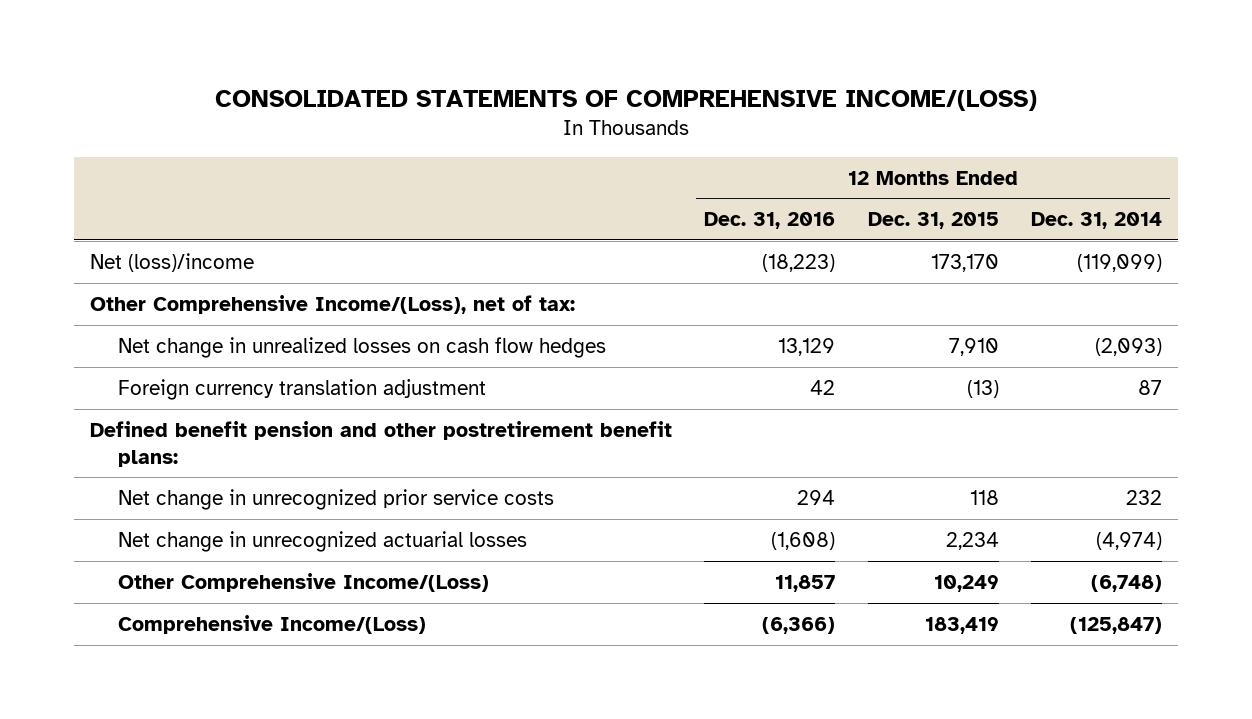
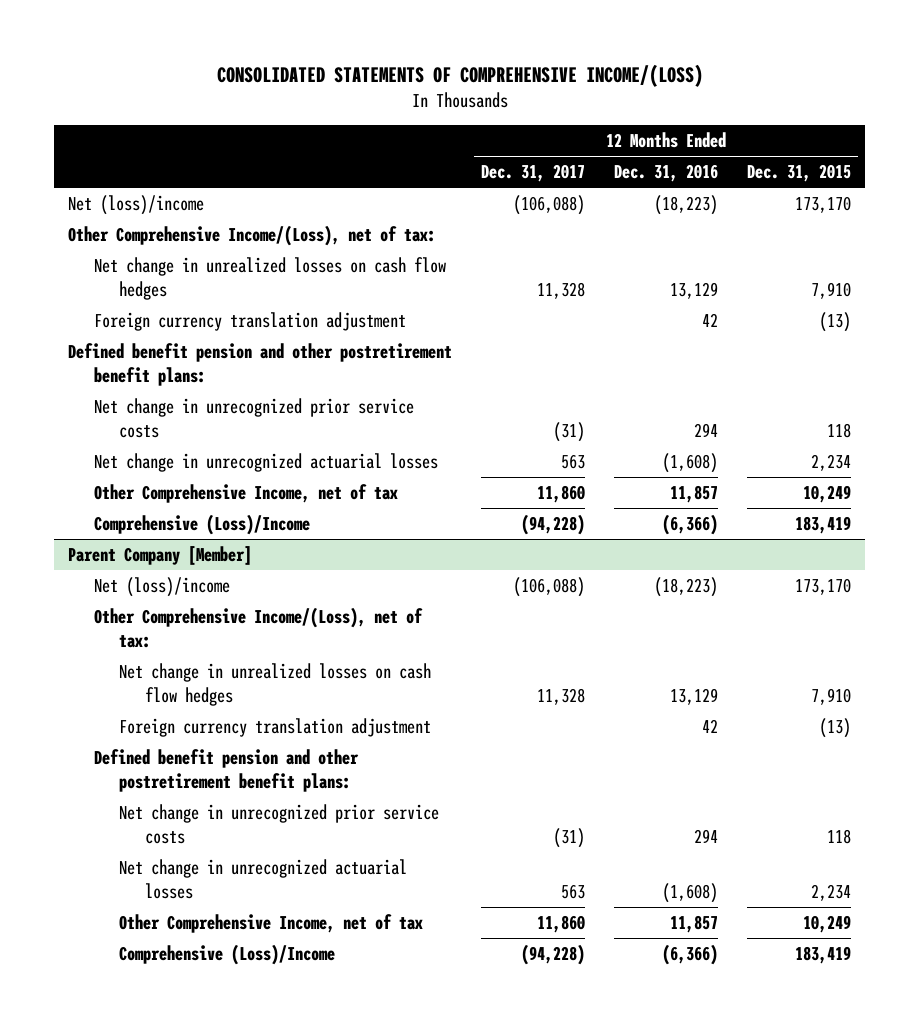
- | 12 Months Ended Dec. 31, 2016 | 12 Months Ended Dec. 31, 2015 | 12 Months Ended Dec. 31, 2014
+ | 12 Months Ended Dec. 31, 2017 | 12 Months Ended Dec. 31, 2016 | 12 Months Ended Dec. 31, 2015
- Other Comprehensive Income/(Loss) | 11,857 | 10,249 | (6,748)
- Comprehensive Income/(Loss) | (6,366) | 183,419 | (125,847)
+ Other Comprehensive Income, net of tax | 11,860 | 11,857 | 10,249
+ Comprehensive (Loss)/Income | (94,228) | (6,366) | 183,419
+ Parent Company [Member]
+ Net (loss)/income | (106,088) | (18,223) | 173,170
+ Other Comprehensive Income/(Loss), net of tax:
+ Net change in unrealized losses on cash flow hedges | 11,328 | 13,129 | 7,910
+ Foreign currency translation adjustment | | 42 | (13)
+ Defined benefit pension and other postretirement benefit plans:
+ Net change in unrecognized prior service costs | (31) | 294 | 118
+ Net change in unrecognized actuarial losses | 563 | (1,608) | 2,234
+ Other Comprehensive Income, net of tax | 11,860 | 11,857 | 10,249
+ Comprehensive (Loss)/Income | (94,228) | (6,366) | 183,419

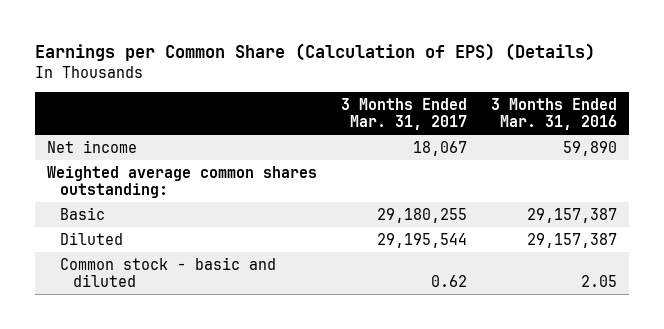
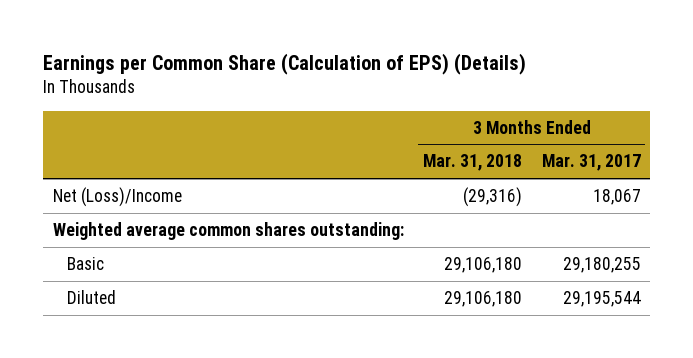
- | 3 Months Ended Mar. 31, 2017 | 3 Months Ended Mar. 31, 2016
+ | 3 Months Ended Mar. 31, 2018 | 3 Months Ended Mar. 31, 2017
- Net income | 18,067 | 59,890
+ Net (Loss)/Income | (29,316) | 18,067
- Common stock - basic and diluted | 0.62 | 2.05

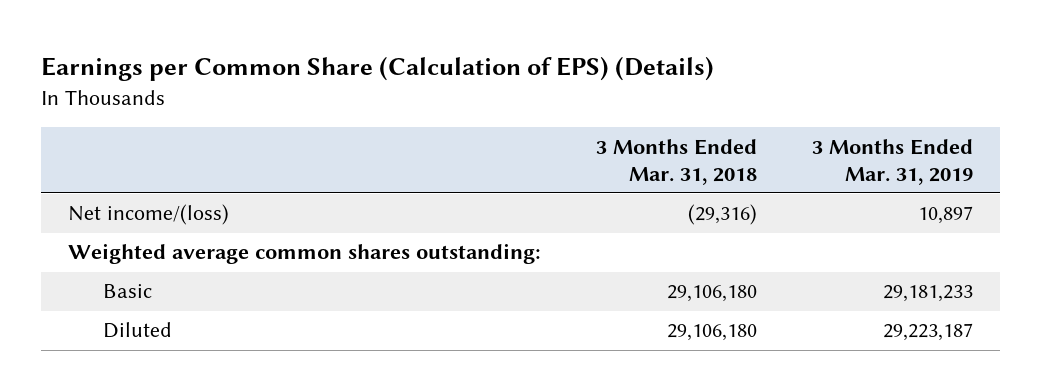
- | 3 Months Ended Mar. 31, 2018 | 3 Months Ended Mar. 31, 2017
+ | 3 Months Ended Mar. 31, 2018 | 3 Months Ended Mar. 31, 2019
- Net (Loss)/Income | (29,316) | 18,067
+ Net income/(loss) | (29,316) | 10,897

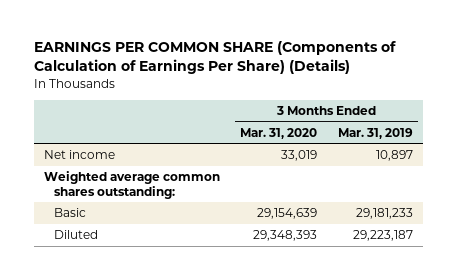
- Earnings per Common Share (Calculation of EPS) (Details)
+ EARNINGS PER COMMON SHARE (Components of Calculation of Earnings Per Share) (Details)
- | 3 Months Ended Mar. 31, 2018 | 3 Months Ended Mar. 31, 2019
+ | 3 Months Ended Mar. 31, 2020 | 3 Months Ended Mar. 31, 2019
- Net income/(loss) | (29,316) | 10,897
+ Net income | 33,019 | 10,897

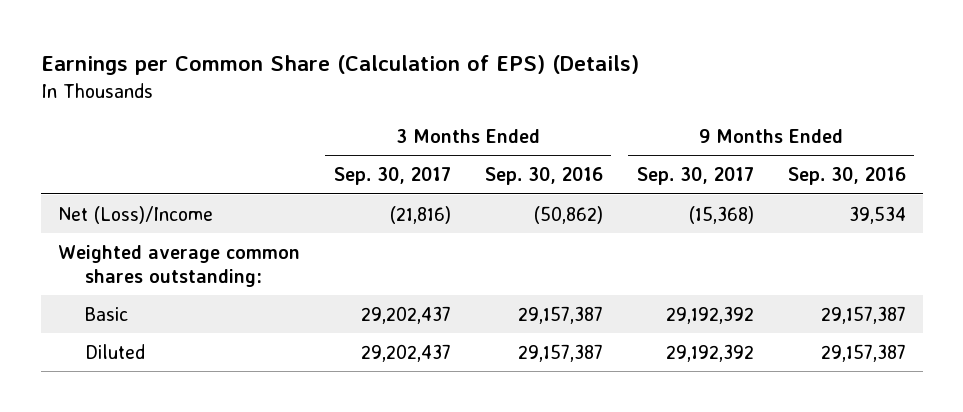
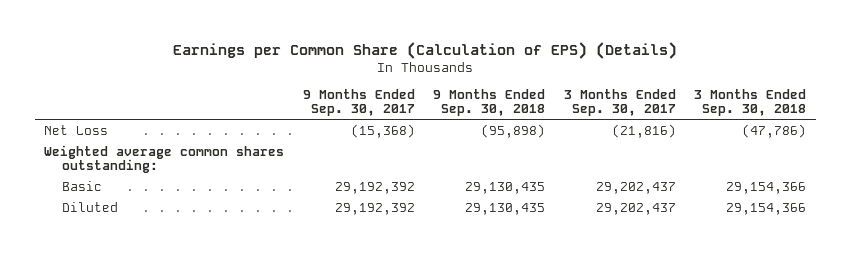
- | 3 Months Ended Sep. 30, 2017 | 3 Months Ended Sep. 30, 2016 | 9 Months Ended Sep. 30, 2017 | 9 Months Ended Sep. 30, 2016
+ | 9 Months Ended Sep. 30, 2017 | 9 Months Ended Sep. 30, 2018 | 3 Months Ended Sep. 30, 2017 | 3 Months Ended Sep. 30, 2018
- Net (Loss)/Income | (21,816) | (50,862) | (15,368) | 39,534
+ Net Loss | (15,368) | (95,898) | (21,816) | (47,786)

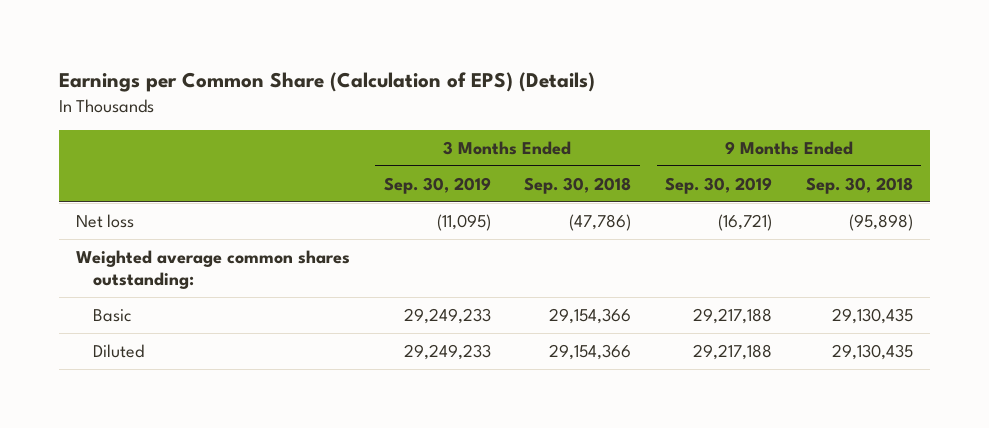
- | 9 Months Ended Sep. 30, 2017 | 9 Months Ended Sep. 30, 2018 | 3 Months Ended Sep. 30, 2017 | 3 Months Ended Sep. 30, 2018
+ | 3 Months Ended Sep. 30, 2019 | 3 Months Ended Sep. 30, 2018 | 9 Months Ended Sep. 30, 2019 | 9 Months Ended Sep. 30, 2018
- Net Loss | (15,368) | (95,898) | (21,816) | (47,786)
+ Net loss | (11,095) | (47,786) | (16,721) | (95,898)

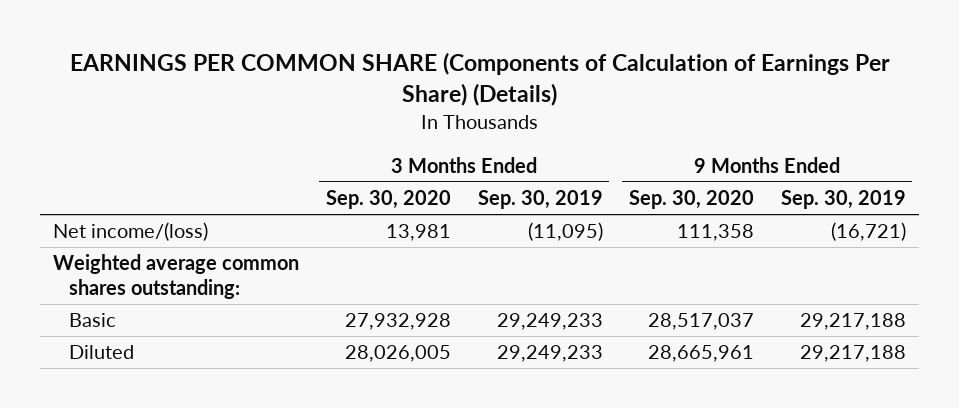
- Earnings per Common Share (Calculation of EPS) (Details)
+ EARNINGS PER COMMON SHARE (Components of Calculation of Earnings Per Share) (Details)
- | 3 Months Ended Sep. 30, 2019 | 3 Months Ended Sep. 30, 2018 | 9 Months Ended Sep. 30, 2019 | 9 Months Ended Sep. 30, 2018
+ | 3 Months Ended Sep. 30, 2020 | 3 Months Ended Sep. 30, 2019 | 9 Months Ended Sep. 30, 2020 | 9 Months Ended Sep. 30, 2019
- Net loss | (11,095) | (47,786) | (16,721) | (95,898)
+ Net income/(loss) | 13,981 | (11,095) | 111,358 | (16,721)

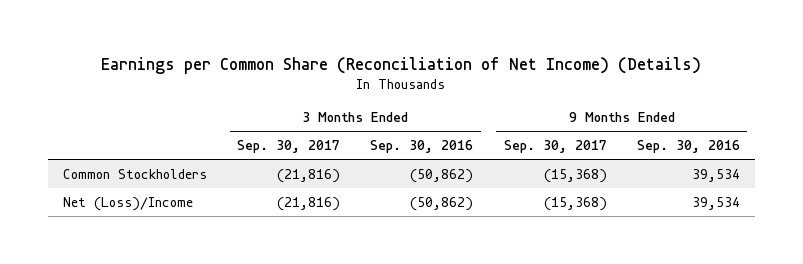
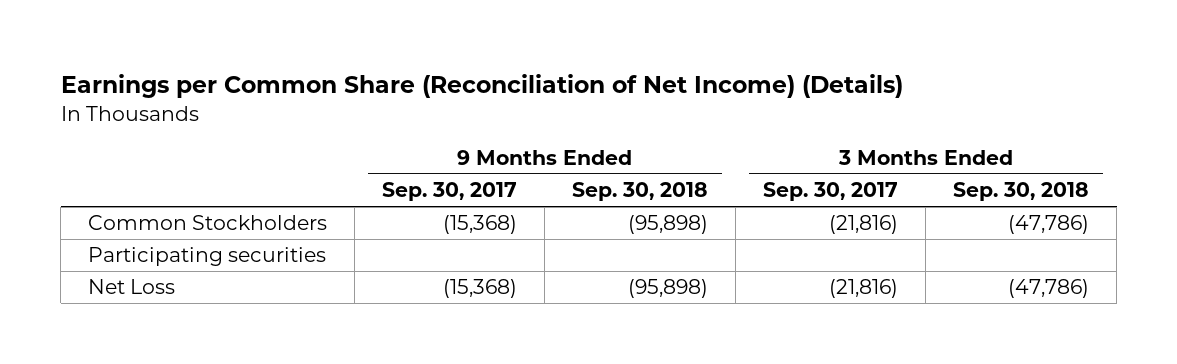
- | 3 Months Ended Sep. 30, 2017 | 3 Months Ended Sep. 30, 2016 | 9 Months Ended Sep. 30, 2017 | 9 Months Ended Sep. 30, 2016
+ | 9 Months Ended Sep. 30, 2017 | 9 Months Ended Sep. 30, 2018 | 3 Months Ended Sep. 30, 2017 | 3 Months Ended Sep. 30, 2018
- Net (Loss)/Income | (21,816) | (50,862) | (15,368) | 39,534
+ Participating securities
+ Net Loss | (15,368) | (95,898) | (21,816) | (47,786)

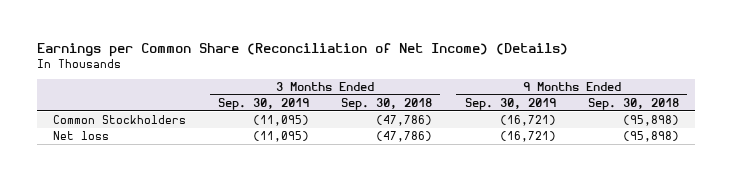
- | 9 Months Ended Sep. 30, 2017 | 9 Months Ended Sep. 30, 2018 | 3 Months Ended Sep. 30, 2017 | 3 Months Ended Sep. 30, 2018
+ | 3 Months Ended Sep. 30, 2019 | 3 Months Ended Sep. 30, 2018 | 9 Months Ended Sep. 30, 2019 | 9 Months Ended Sep. 30, 2018
- Participating securities
- Net Loss | (15,368) | (95,898) | (21,816) | (47,786)
+ Net loss | (11,095) | (47,786) | (16,721) | (95,898)

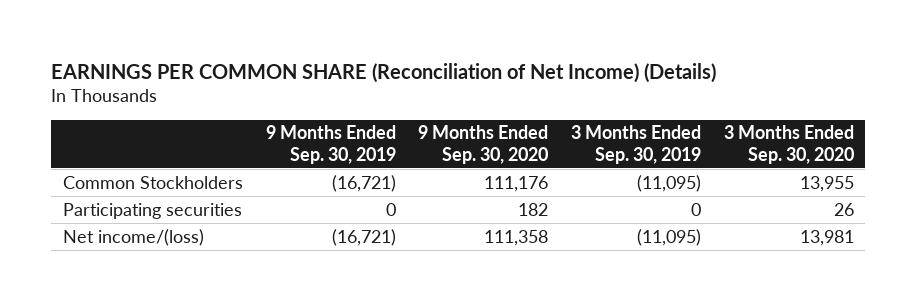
- Earnings per Common Share (Reconciliation of Net Income) (Details)
+ EARNINGS PER COMMON SHARE (Reconciliation of Net Income) (Details)
- | 3 Months Ended Sep. 30, 2019 | 3 Months Ended Sep. 30, 2018 | 9 Months Ended Sep. 30, 2019 | 9 Months Ended Sep. 30, 2018
+ | 9 Months Ended Sep. 30, 2019 | 9 Months Ended Sep. 30, 2020 | 3 Months Ended Sep. 30, 2019 | 3 Months Ended Sep. 30, 2020
- Net loss | (11,095) | (47,786) | (16,721) | (95,898)
+ Participating securities | 0 | 182 | 0 | 26
+ Net income/(loss) | (16,721) | 111,358 | (11,095) | 13,981

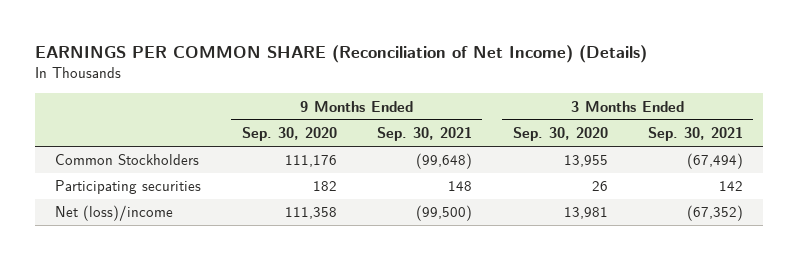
- | 9 Months Ended Sep. 30, 2019 | 9 Months Ended Sep. 30, 2020 | 3 Months Ended Sep. 30, 2019 | 3 Months Ended Sep. 30, 2020
+ | 9 Months Ended Sep. 30, 2020 | 9 Months Ended Sep. 30, 2021 | 3 Months Ended Sep. 30, 2020 | 3 Months Ended Sep. 30, 2021
- Net income/(loss) | (16,721) | 111,358 | (11,095) | 13,981
+ Net (loss)/income | 111,358 | (99,500) | 13,981 | (67,352)

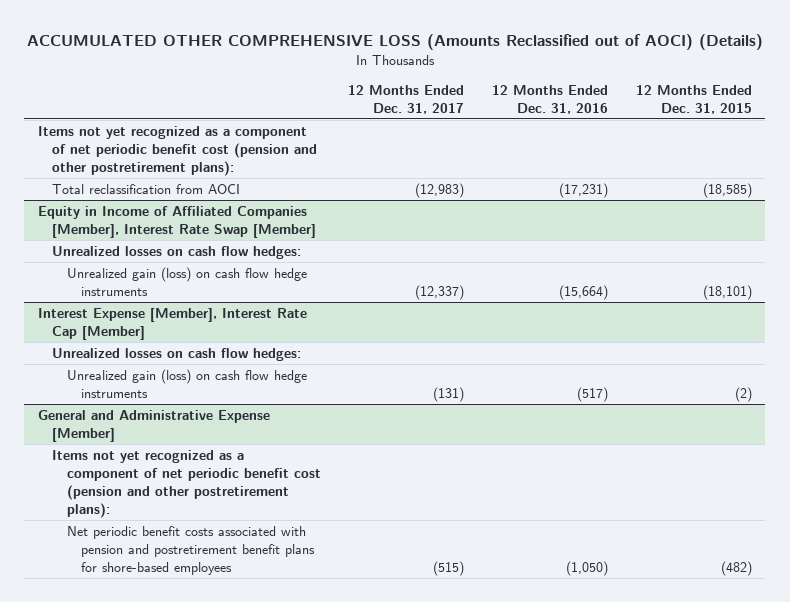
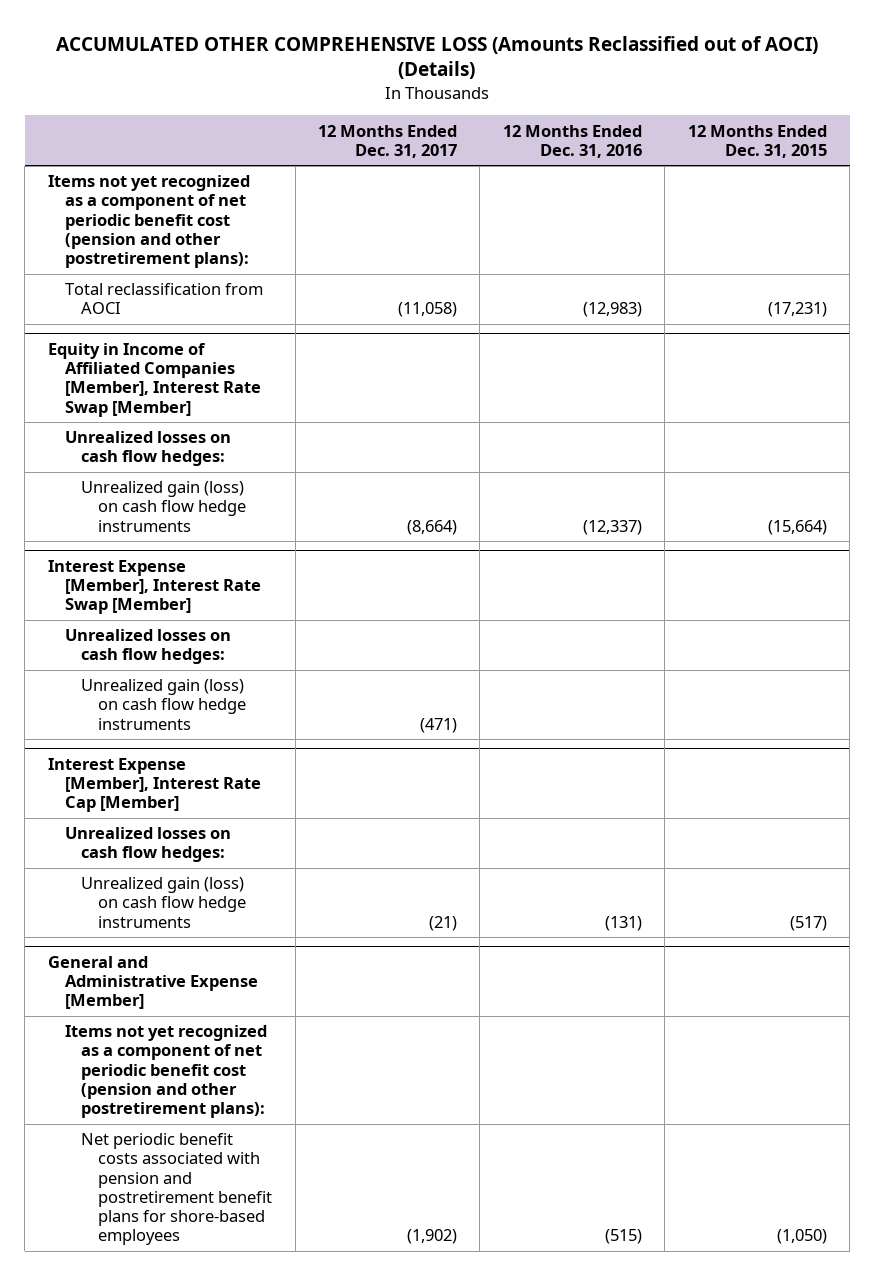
- Total reclassification from AOCI | (12,983) | (17,231) | (18,585)
+ Total reclassification from AOCI | (11,058) | (12,983) | (17,231)
@ Equity in Income of Affiliated Companies [Member], Interest Rate Swap [Member]
- Unrealized gain (loss) on cash flow hedge instruments | (12,337) | (15,664) | (18,101)
+ Unrealized gain (loss) on cash flow hedge instruments | (8,664) | (12,337) | (15,664)
+ Interest Expense [Member], Interest Rate Swap [Member]
+ Unrealized losses on cash flow hedges:
+ Unrealized gain (loss) on cash flow hedge instruments | (471) | |
@ Interest Expense [Member], Interest Rate Cap [Member]
- Unrealized gain (loss) on cash flow hedge instruments | (131) | (517) | (2)
+ Unrealized gain (loss) on cash flow hedge instruments | (21) | (131) | (517)
@ General and Administrative Expense [Member]
- Net periodic benefit costs associated with pension and postretirement benefit plans for shore-based employees | (515) | (1,050) | (482)
+ Net periodic benefit costs associated with pension and postretirement benefit plans for shore-based employees | (1,902) | (515) | (1,050)

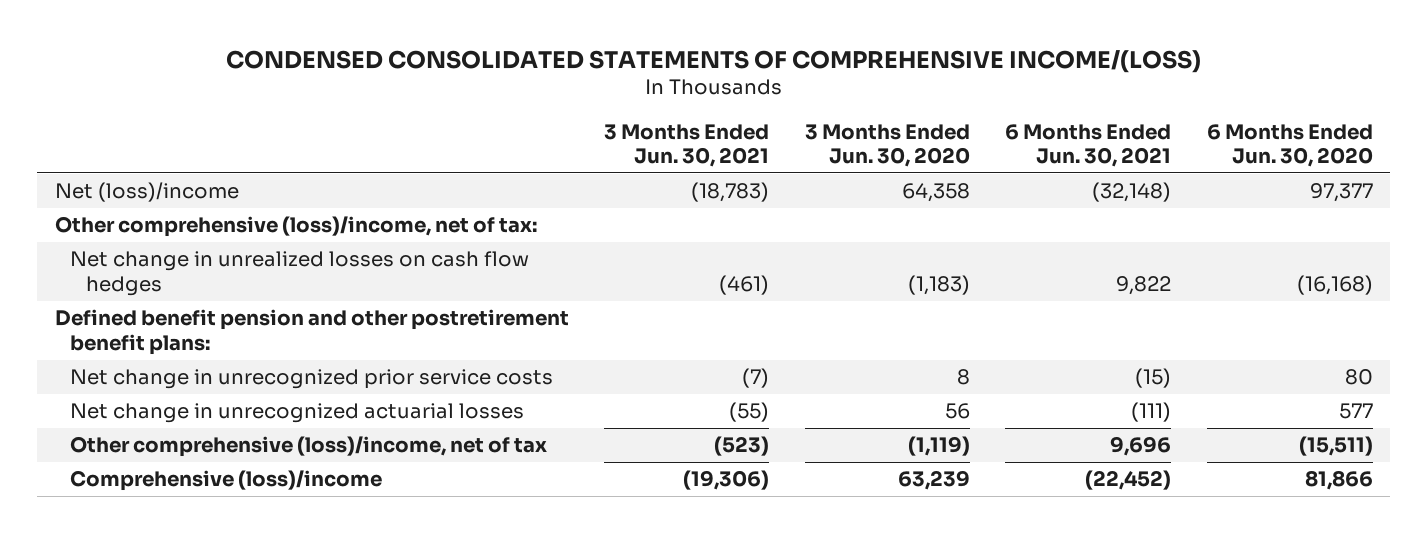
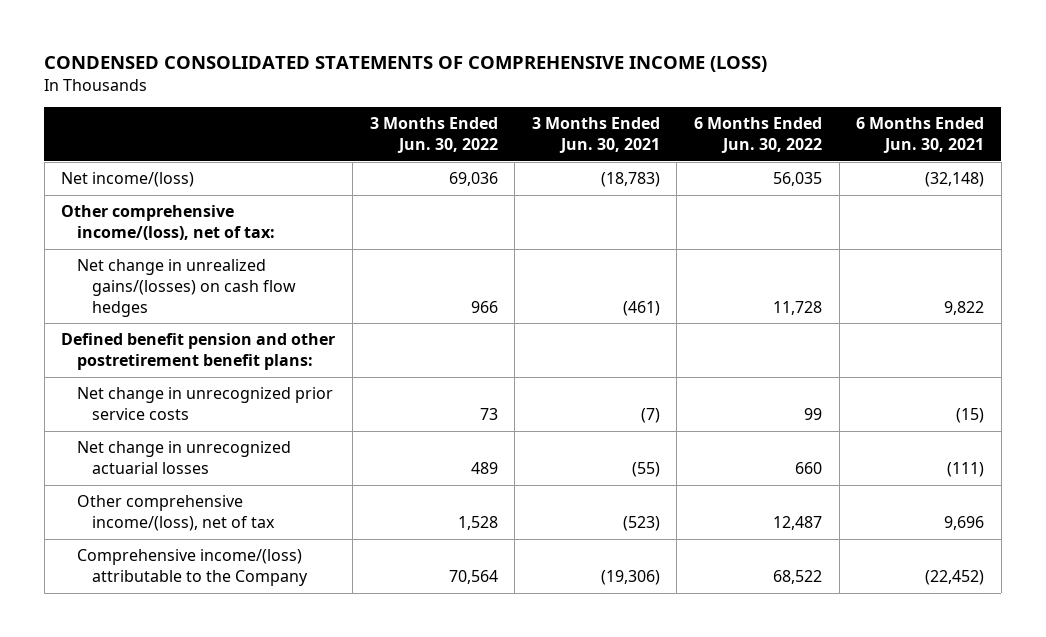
- CONDENSED CONSOLIDATED STATEMENTS OF COMPREHENSIVE INCOME/(LOSS)
+ CONDENSED CONSOLIDATED STATEMENTS OF COMPREHENSIVE INCOME (LOSS)
- | 3 Months Ended Jun. 30, 2021 | 3 Months Ended Jun. 30, 2020 | 6 Months Ended Jun. 30, 2021 | 6 Months Ended Jun. 30, 2020
+ | 3 Months Ended Jun. 30, 2022 | 3 Months Ended Jun. 30, 2021 | 6 Months Ended Jun. 30, 2022 | 6 Months Ended Jun. 30, 2021
- Net (loss)/income | (18,783) | 64,358 | (32,148) | 97,377
- Other comprehensive (loss)/income, net of tax:
- Net change in unrealized losses on cash flow hedges | (461) | (1,183) | 9,822 | (16,168)
+ Net income/(loss) | 69,036 | (18,783) | 56,035 | (32,148)
+ Other comprehensive income/(loss), net of tax:
+ Net change in unrealized gains/(losses) on cash flow hedges | 966 | (461) | 11,728 | 9,822
- Other comprehensive (loss)/income, net of tax | (523) | (1,119) | 9,696 | (15,511)
- Comprehensive (loss)/income | (19,306) | 63,239 | (22,452) | 81,866
+ Other comprehensive income/(loss), net of tax | 1,528 | (523) | 12,487 | 9,696
+ Comprehensive income/(loss) attributable to the Company | 70,564 | (19,306) | 68,522 | (22,452)

